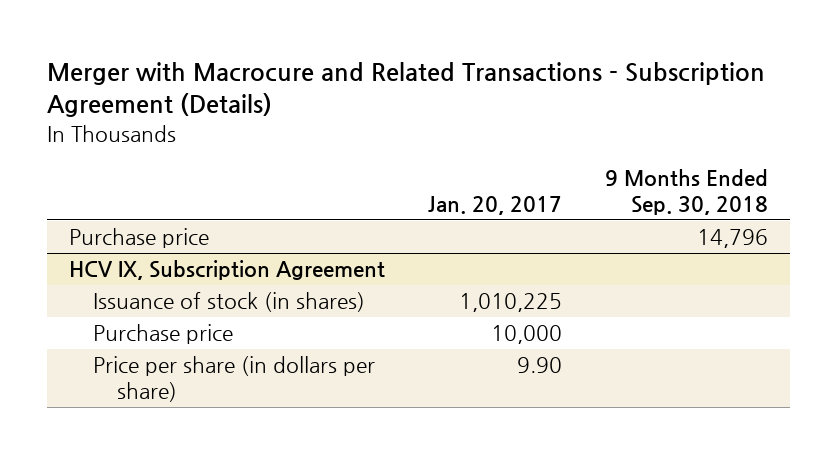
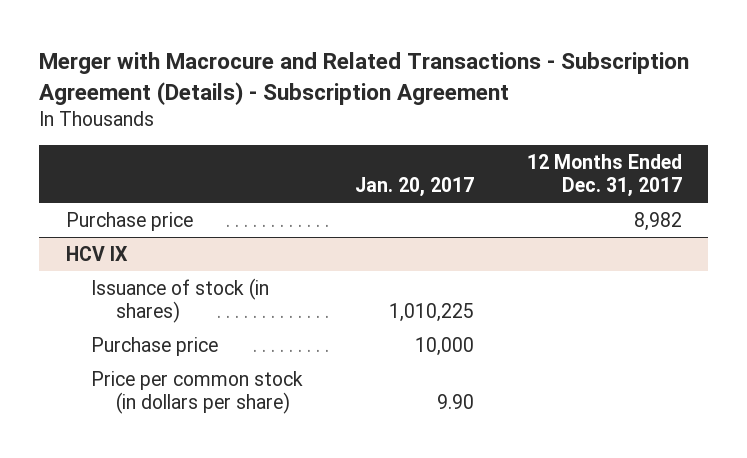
- Merger with Macrocure and Related Transactions - Subscription Agreement (Details)
+ Merger with Macrocure and Related Transactions - Subscription Agreement (Details) - Subscription Agreement
- | Jan. 20, 2017 | 9 Months Ended Sep. 30, 2018
+ | Jan. 20, 2017 | 12 Months Ended Dec. 31, 2017
- HCV IX, Subscription Agreement
+ HCV IX
- Price per share (in dollars per share) | 9.90 |
+ Price per common stock (in dollars per share) | 9.90 |

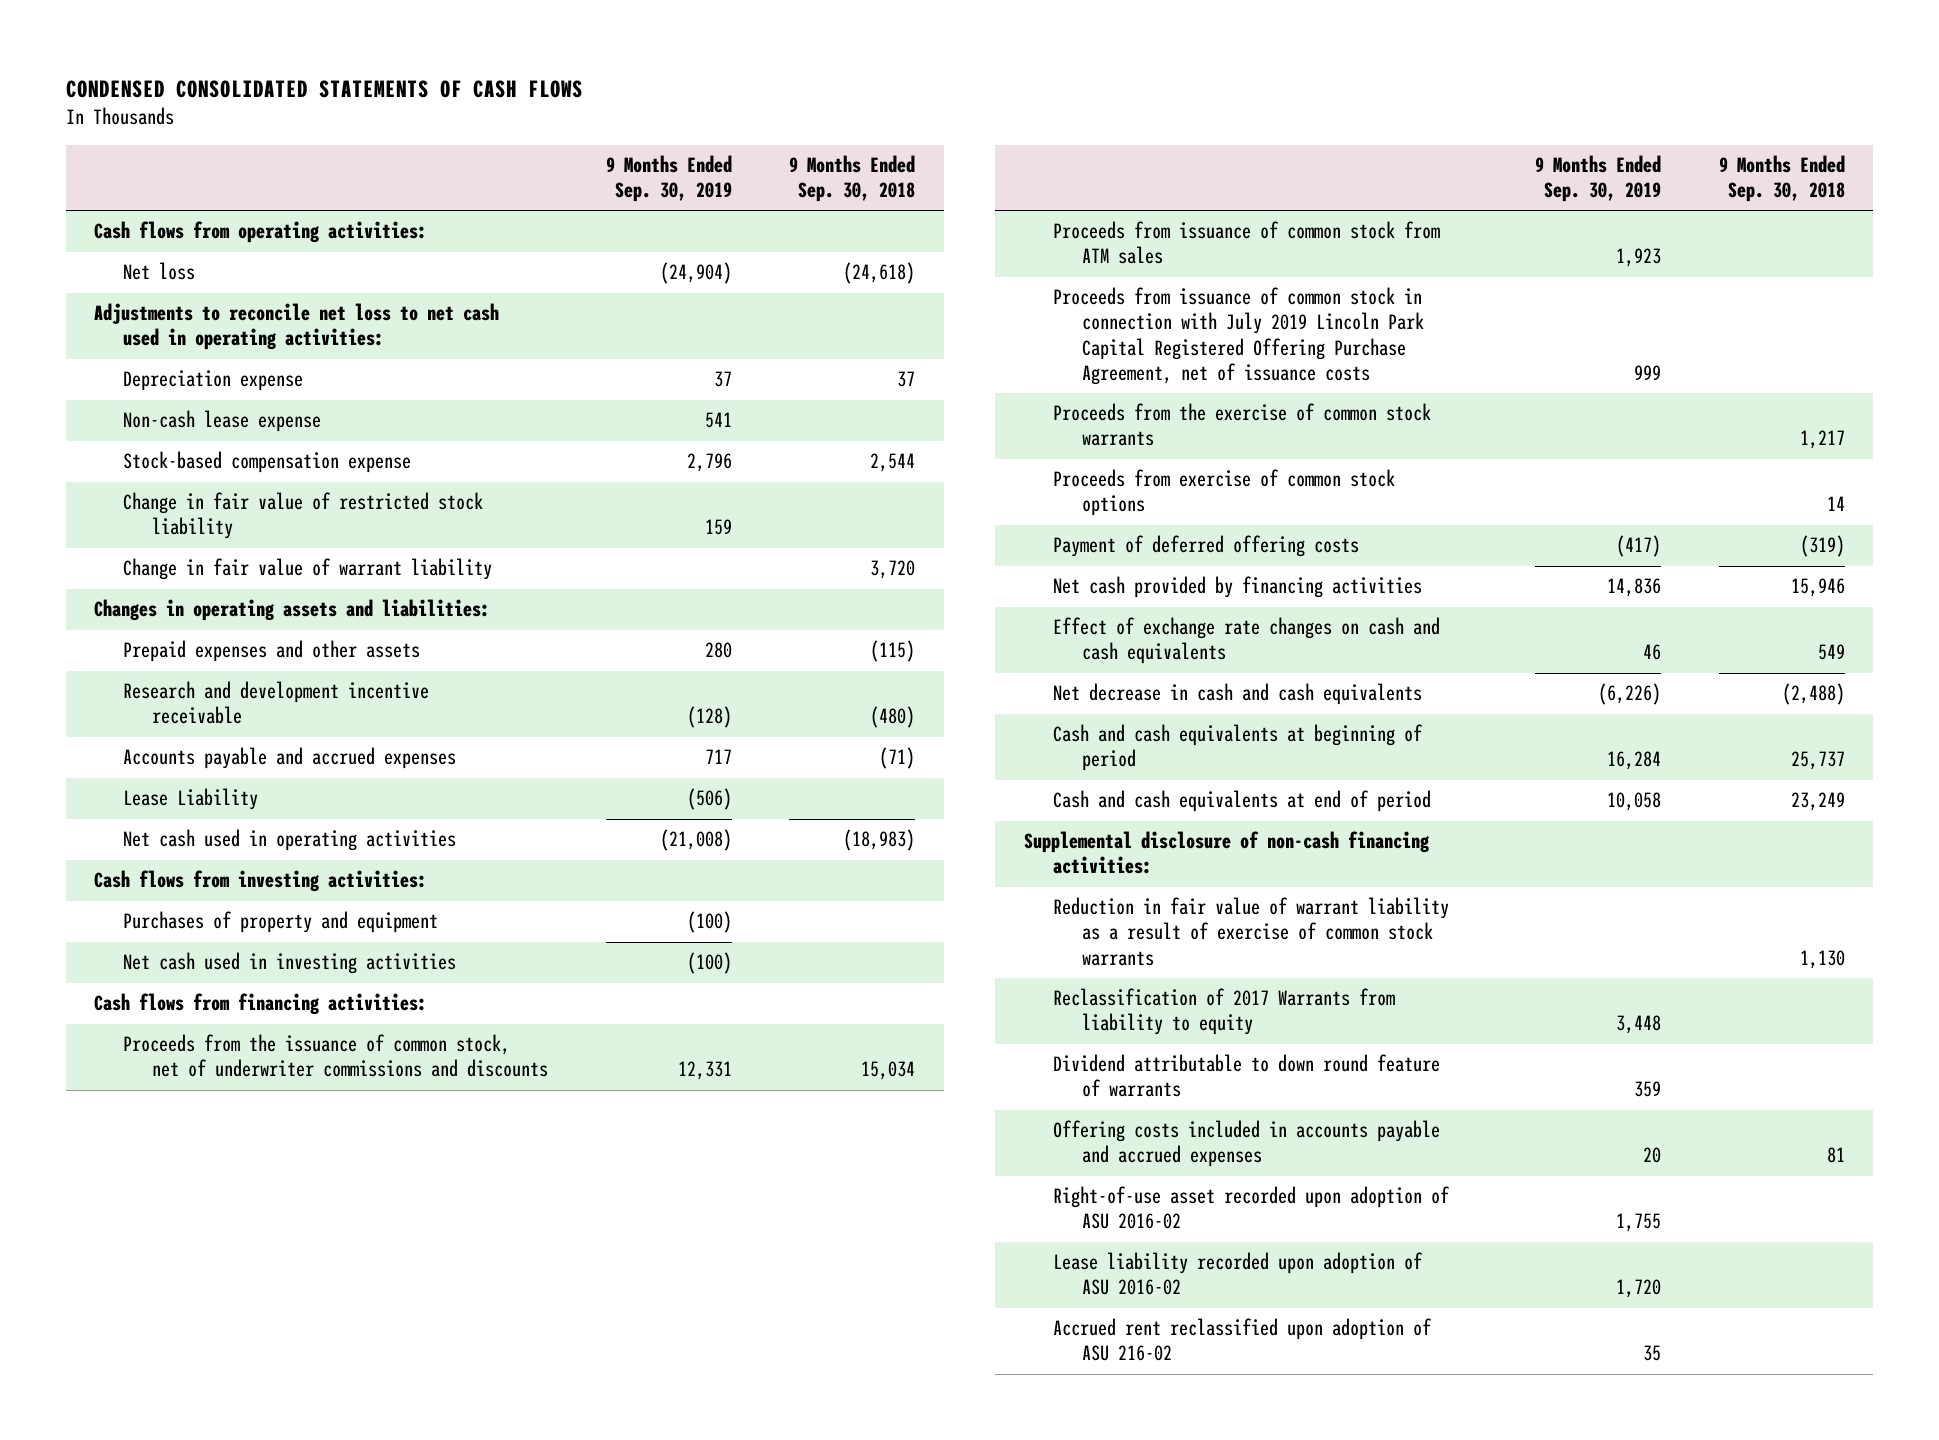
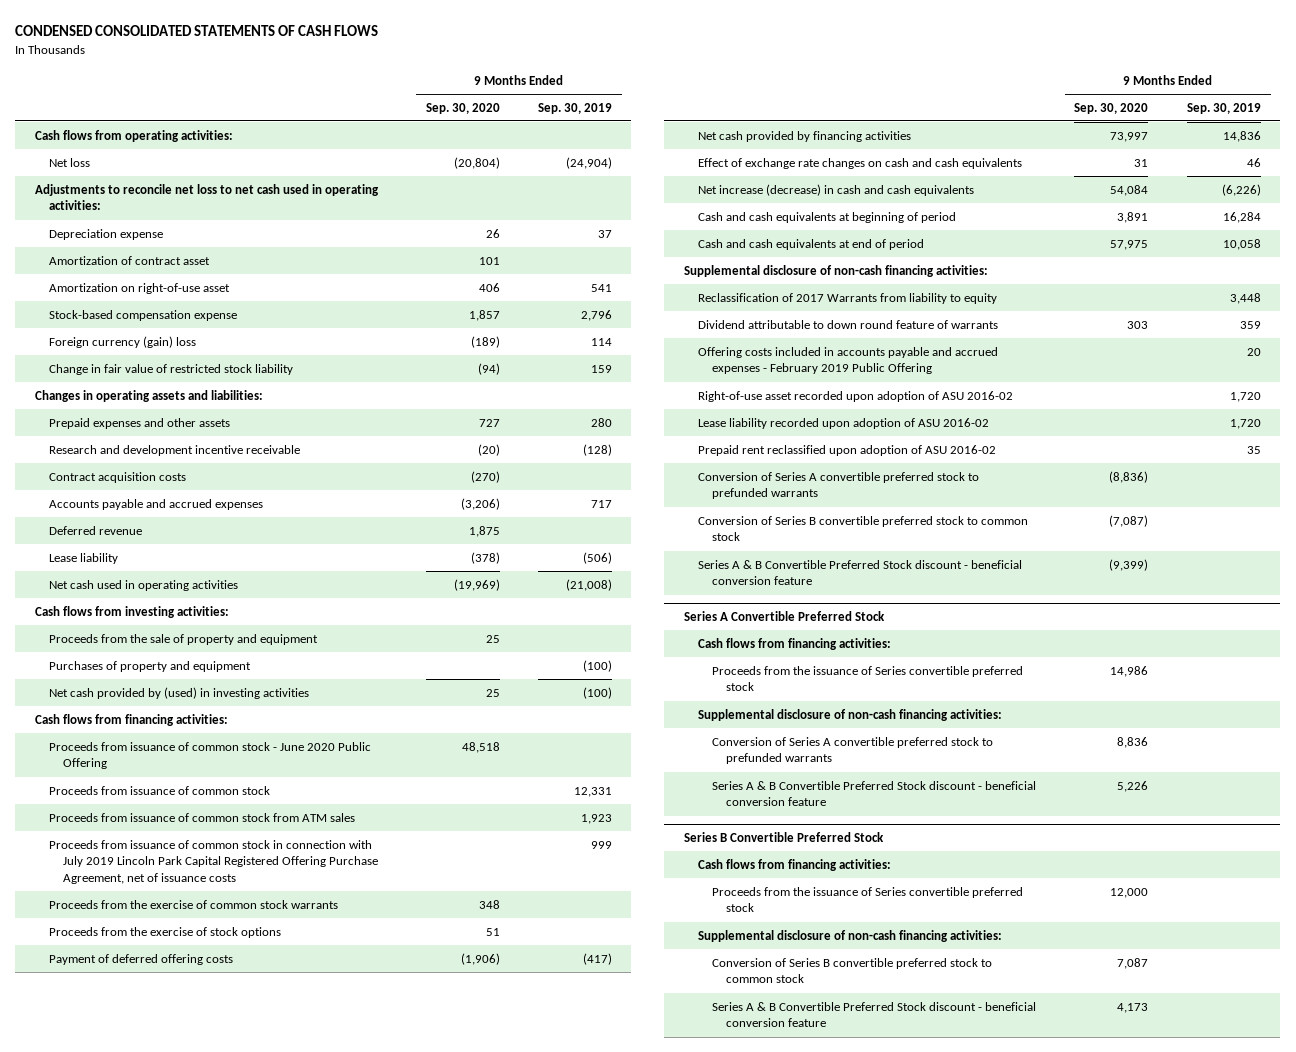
- | 9 Months Ended Sep. 30, 2019 | 9 Months Ended Sep. 30, 2018
+ | 9 Months Ended Sep. 30, 2020 | 9 Months Ended Sep. 30, 2019
- Non-cash lease expense | 541 |
+ Amortization of contract asset | 101 |
+ Amortization on right-of-use asset | 406 | 541
+ Foreign currency (gain) loss | (189) | 114
- Change in fair value of warrant liability | | 3,720
+ Contract acquisition costs | (270) |
- Lease Liability | (506) |
+ Deferred revenue | 1,875 |
+ Lease liability | (378) | (506)
+ Proceeds from the sale of property and equipment | 25 |
- Net cash used in investing activities | (100) |
+ Net cash provided by (used) in investing activities | 25 | (100)
- Proceeds from the issuance of common stock, net of underwriter commissions and discounts | 12,331 | 15,034
+ Proceeds from issuance of common stock - June 2020 Public Offering | 48,518 |
+ Proceeds from issuance of common stock | | 12,331
- Proceeds from exercise of common stock options | | 14
+ Proceeds from the exercise of stock options | 51 |
- Net decrease in cash and cash equivalents | (6,226) | (2,488)
+ Net increase (decrease) in cash and cash equivalents | 54,084 | (6,226)
- Reduction in fair value of warrant liability as a result of exercise of common stock warrants | | 1,130
- Offering costs included in accounts payable and accrued expenses | 20 | 81
- Right-of-use asset recorded upon adoption of ASU 2016-02 | 1,755 |
+ Offering costs included in accounts payable and accrued expenses - February 2019 Public Offering | | 20
+ Right-of-use asset recorded upon adoption of ASU 2016-02 | | 1,720
- Accrued rent reclassified upon adoption of ASU 216-02 | 35 |
+ Prepaid rent reclassified upon adoption of ASU 2016-02 | | 35
+ Conversion of Series A convertible preferred stock to prefunded warrants | (8,836) |
+ Conversion of Series B convertible preferred stock to common stock | (7,087) |
+ Series A & B Convertible Preferred Stock discount - beneficial conversion feature | (9,399) |
+ Series A Convertible Preferred Stock
+ Cash flows from financing activities:
+ Proceeds from the issuance of Series convertible preferred stock | 14,986 |
+ Supplemental disclosure of non-cash financing activities:
+ Conversion of Series A convertible preferred stock to prefunded warrants | 8,836 |
+ Series A & B Convertible Preferred Stock discount - beneficial conversion feature | 5,226 |
+ Series B Convertible Preferred Stock
+ Cash flows from financing activities:
+ Proceeds from the issuance of Series convertible preferred stock | 12,000 |
+ Supplemental disclosure of non-cash financing activities:
+ Conversion of Series B convertible preferred stock to common stock | 7,087 |
+ Series A & B Convertible Preferred Stock discount - beneficial conversion feature | 4,173 |

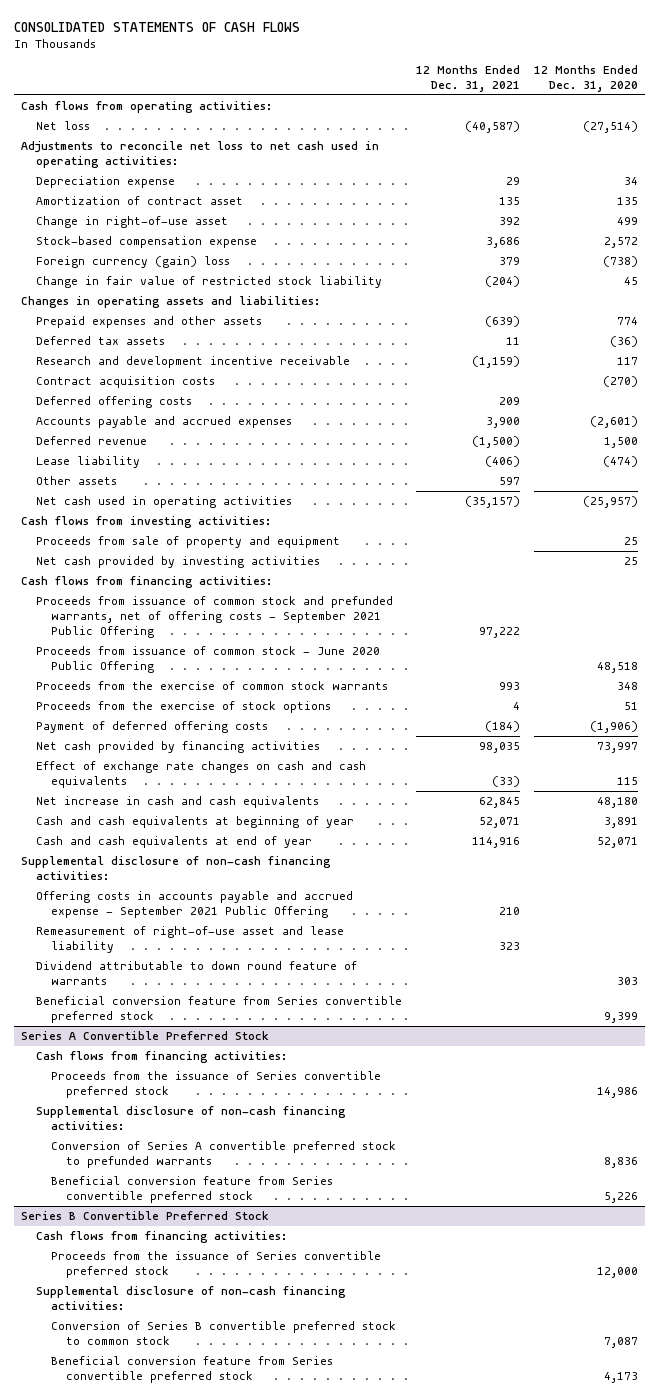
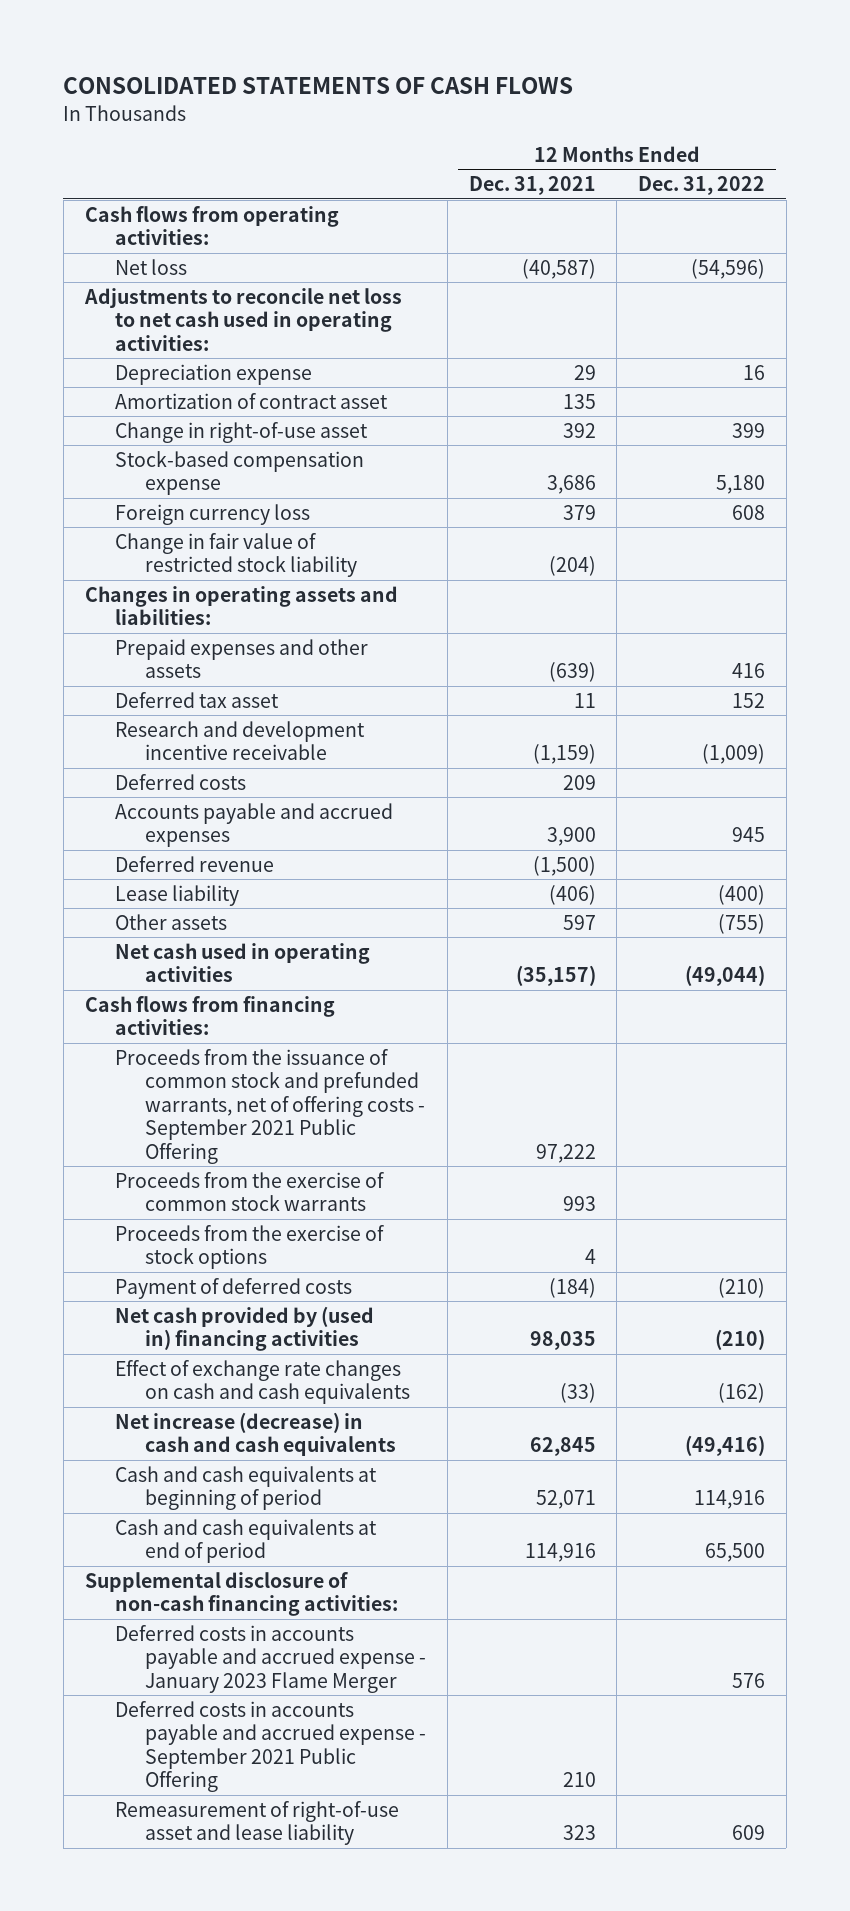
- | 12 Months Ended Dec. 31, 2021 | 12 Months Ended Dec. 31, 2020
+ | 12 Months Ended Dec. 31, 2021 | 12 Months Ended Dec. 31, 2022
- Foreign currency (gain) loss | 379 | (738)
+ Foreign currency loss | 379 | 608
- Deferred tax assets | 11 | (36)
+ Deferred tax asset | 11 | 152
- Contract acquisition costs | | (270)
- Deferred offering costs | 209 |
+ Deferred costs | 209 |
- Cash flows from investing activities:
- Proceeds from sale of property and equipment | | 25
- Net cash provided by investing activities | | 25
- Proceeds from issuance of common stock and prefunded warrants, net of offering costs - September 2021 Public Offering | 97,222 |
- Proceeds from issuance of common stock - June 2020 Public Offering | | 48,518
+ Proceeds from the issuance of common stock and prefunded warrants, net of offering costs - September 2021 Public Offering | 97,222 |
- Payment of deferred offering costs | (184) | (1,906)
- Net cash provided by financing activities | 98,035 | 73,997
+ Payment of deferred costs | (184) | (210)
+ Net cash provided by (used in) financing activities | 98,035 | (210)
- Net increase in cash and cash equivalents | 62,845 | 48,180
- Cash and cash equivalents at beginning of year | 52,071 | 3,891
- Cash and cash equivalents at end of year | 114,916 | 52,071
+ Net increase (decrease) in cash and cash equivalents | 62,845 | (49,416)
+ Cash and cash equivalents at beginning of period | 52,071 | 114,916
+ Cash and cash equivalents at end of period | 114,916 | 65,500
- Offering costs in accounts payable and accrued expense - September 2021 Public Offering | 210 |
+ Deferred costs in accounts payable and accrued expense - January 2023 Flame Merger | | 576
+ Deferred costs in accounts payable and accrued expense - September 2021 Public Offering | 210 |
- Dividend attributable to down round feature of warrants | | 303
- Beneficial conversion feature from Series convertible preferred stock | | 9,399
- Series A Convertible Preferred Stock
- Cash flows from financing activities:
- Proceeds from the issuance of Series convertible preferred stock | | 14,986
- Supplemental disclosure of non-cash financing activities:
- Conversion of Series A convertible preferred stock to prefunded warrants | | 8,836
- Beneficial conversion feature from Series convertible preferred stock | | 5,226
- Series B Convertible Preferred Stock
- Cash flows from financing activities:
- Proceeds from the issuance of Series convertible preferred stock | | 12,000
- Supplemental disclosure of non-cash financing activities:
- Conversion of Series B convertible preferred stock to common stock | | 7,087
- Beneficial conversion feature from Series convertible preferred stock | | 4,173

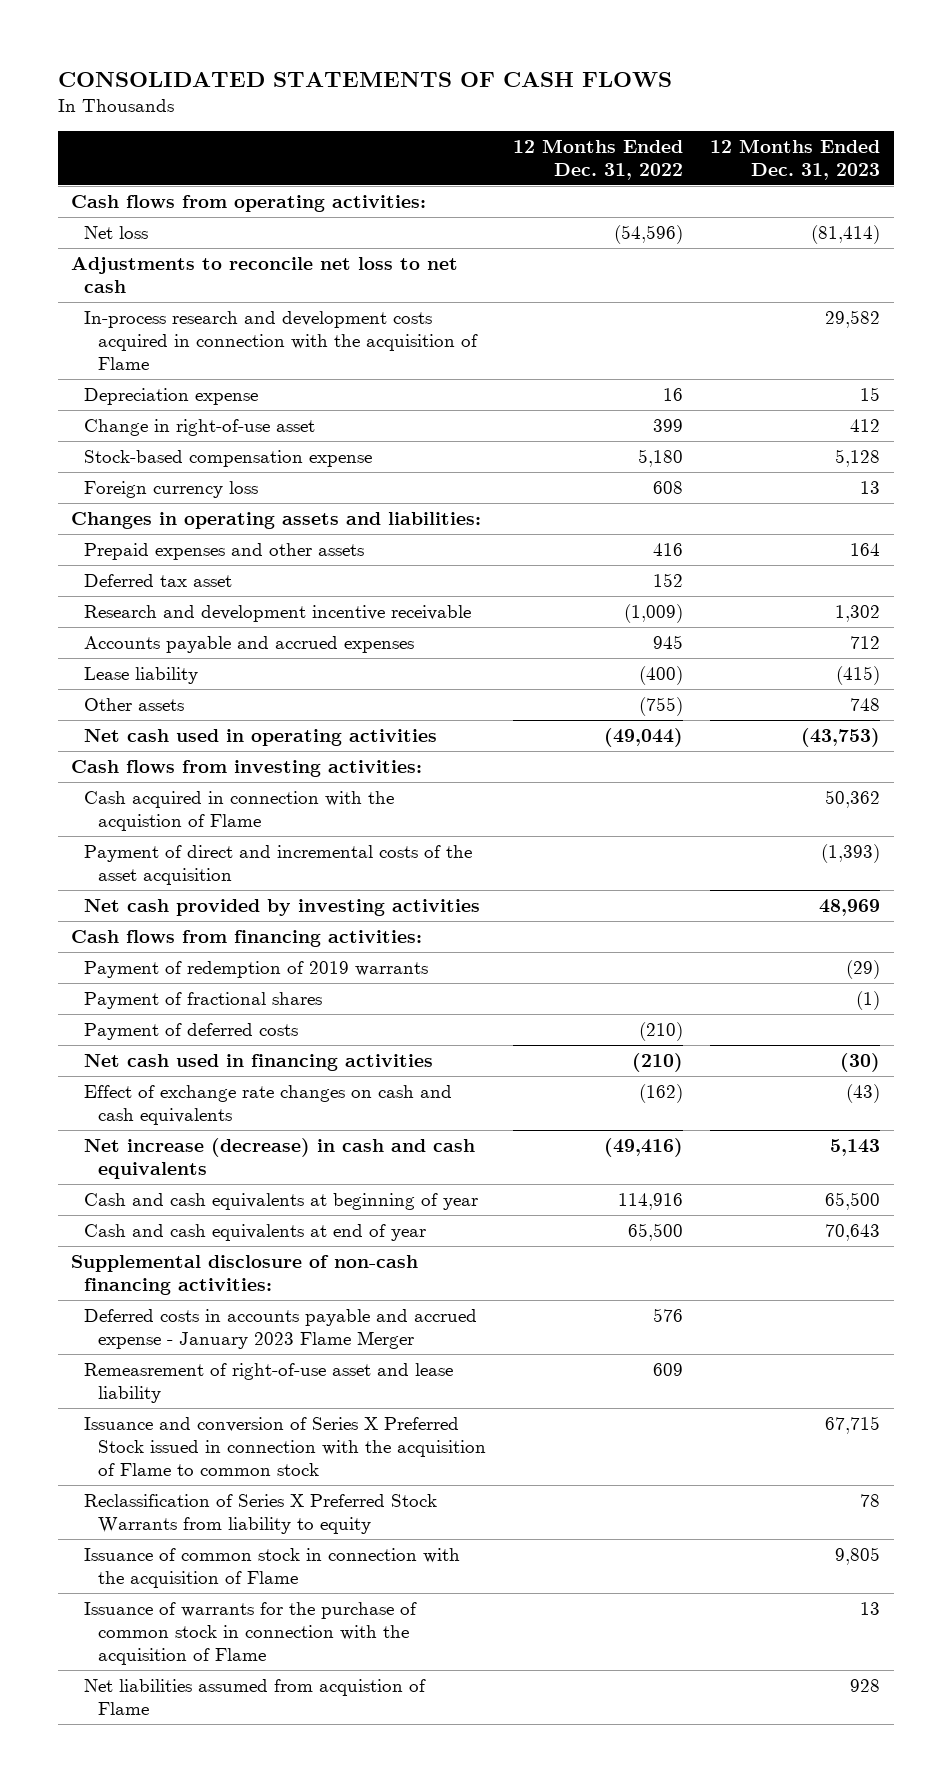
- | 12 Months Ended Dec. 31, 2021 | 12 Months Ended Dec. 31, 2022
+ | 12 Months Ended Dec. 31, 2022 | 12 Months Ended Dec. 31, 2023
- Adjustments to reconcile net loss to net cash used in operating activities:
+ Adjustments to reconcile net loss to net cash
+ In-process research and development costs acquired in connection with the acquisition of Flame | | 29,582
- Amortization of contract asset | 135 |
- Change in fair value of restricted stock liability | (204) |
- Deferred costs | 209 |
- Deferred revenue | (1,500) |
+ Cash flows from investing activities:
+ Cash acquired in connection with the acquistion of Flame | | 50,362
+ Payment of direct and incremental costs of the asset acquisition | | (1,393)
+ Net cash provided by investing activities | | 48,969
- Proceeds from the issuance of common stock and prefunded warrants, net of offering costs - September 2021 Public Offering | 97,222 |
- Proceeds from the exercise of common stock warrants | 993 |
- Proceeds from the exercise of stock options | 4 |
+ Payment of redemption of 2019 warrants | | (29)
+ Payment of fractional shares | | (1)
- Net cash provided by (used in) financing activities | 98,035 | (210)
+ Net cash used in financing activities | (210) | (30)
- Cash and cash equivalents at beginning of period | 52,071 | 114,916
- Cash and cash equivalents at end of period | 114,916 | 65,500
+ Cash and cash equivalents at beginning of year | 114,916 | 65,500
+ Cash and cash equivalents at end of year | 65,500 | 70,643
- Deferred costs in accounts payable and accrued expense - September 2021 Public Offering | 210 |
- Remeasurement of right-of-use asset and lease liability | 323 | 609
+ Remeasrement of right-of-use asset and lease liability | 609 |
+ Issuance and conversion of Series X Preferred Stock issued in connection with the acquisition of Flame to common stock | | 67,715
+ Reclassification of Series X Preferred Stock Warrants from liability to equity | | 78
+ Issuance of common stock in connection with the acquisition of Flame | | 9,805
+ Issuance of warrants for the purchase of common stock in connection with the acquisition of Flame | | 13
+ Net liabilities assumed from acquistion of Flame | | 928

